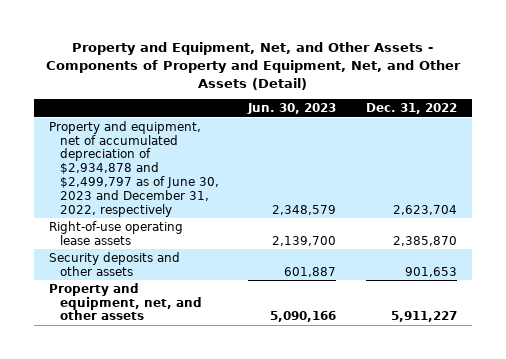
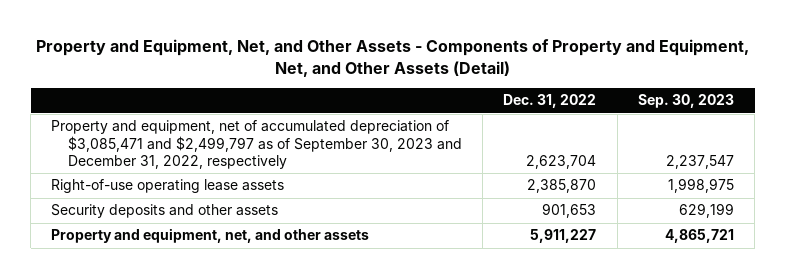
- | Jun. 30, 2023 | Dec. 31, 2022
+ | Dec. 31, 2022 | Sep. 30, 2023
- Property and equipment, net of accumulated depreciation of $2,934,878 and $2,499,797 as of June 30, 2023 and December 31, 2022, respectively | 2,348,579 | 2,623,704
+ Property and equipment, net of accumulated depreciation of $3,085,471 and $2,499,797 as of September 30, 2023 and December 31, 2022, respectively | 2,623,704 | 2,237,547

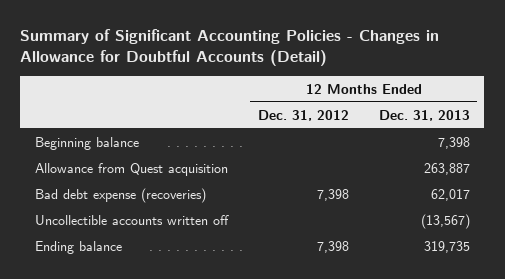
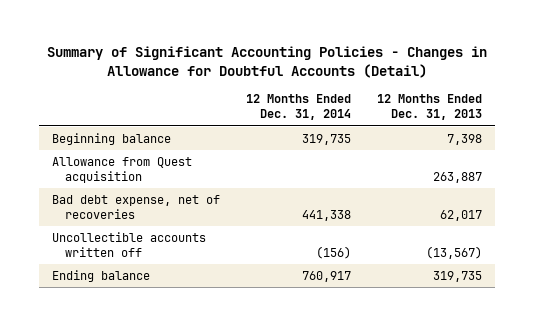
- | 12 Months Ended Dec. 31, 2012 | 12 Months Ended Dec. 31, 2013
+ | 12 Months Ended Dec. 31, 2014 | 12 Months Ended Dec. 31, 2013
- Bad debt expense (recoveries) | 7,398 | 62,017
+ Bad debt expense, net of recoveries | 441,338 | 62,017

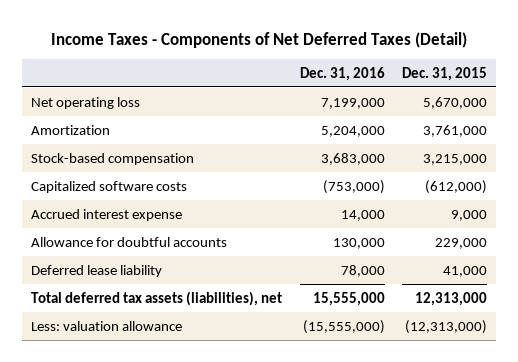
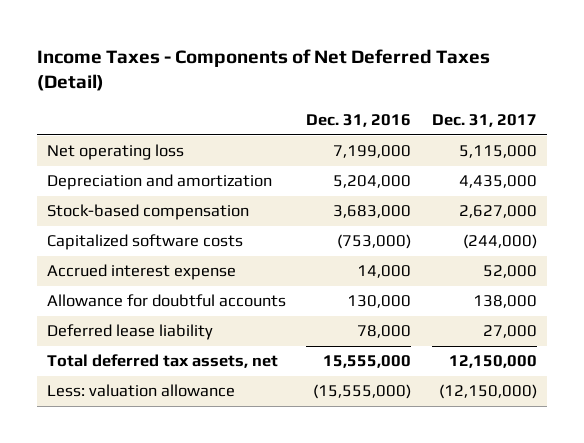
- | Dec. 31, 2016 | Dec. 31, 2015
+ | Dec. 31, 2016 | Dec. 31, 2017
- Amortization | 5,204,000 | 3,761,000
+ Depreciation and amortization | 5,204,000 | 4,435,000
- Total deferred tax assets (liabilities), net | 15,555,000 | 12,313,000
+ Total deferred tax assets, net | 15,555,000 | 12,150,000

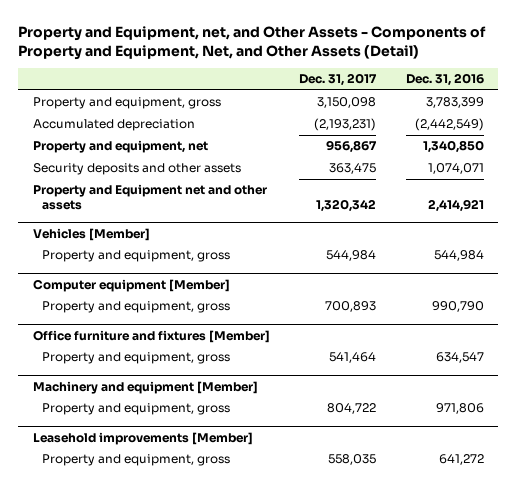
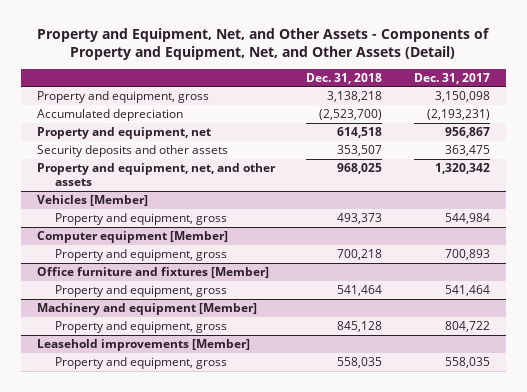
- Property and Equipment, net, and Other Assets - Components of Property and Equipment, Net, and Other Assets (Detail)
+ Property and Equipment, Net, and Other Assets - Components of Property and Equipment, Net, and Other Assets (Detail)
- | Dec. 31, 2017 | Dec. 31, 2016
+ | Dec. 31, 2018 | Dec. 31, 2017
- Property and Equipment net and other assets | 1,320,342 | 2,414,921
+ Property and equipment, net, and other assets | 968,025 | 1,320,342

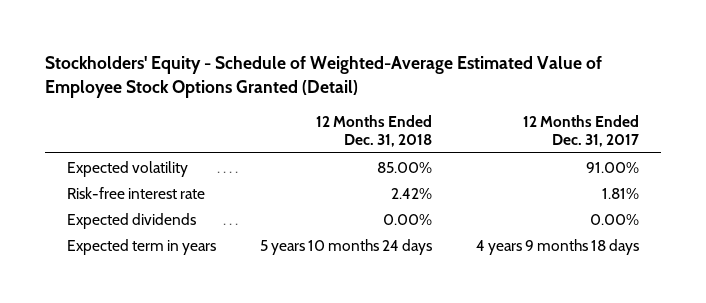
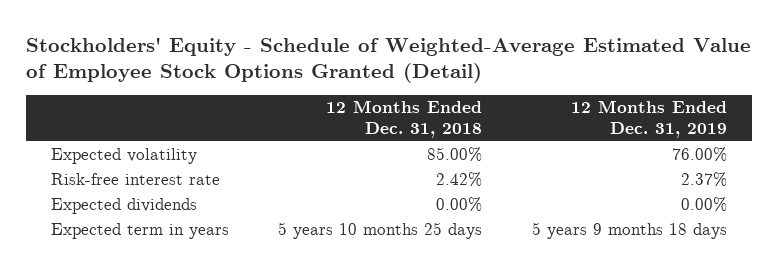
- | 12 Months Ended Dec. 31, 2018 | 12 Months Ended Dec. 31, 2017
+ | 12 Months Ended Dec. 31, 2018 | 12 Months Ended Dec. 31, 2019
- Expected term in years | 5 years 10 months 24 days | 4 years 9 months 18 days
+ Expected term in years | 5 years 10 months 25 days | 5 years 9 months 18 days

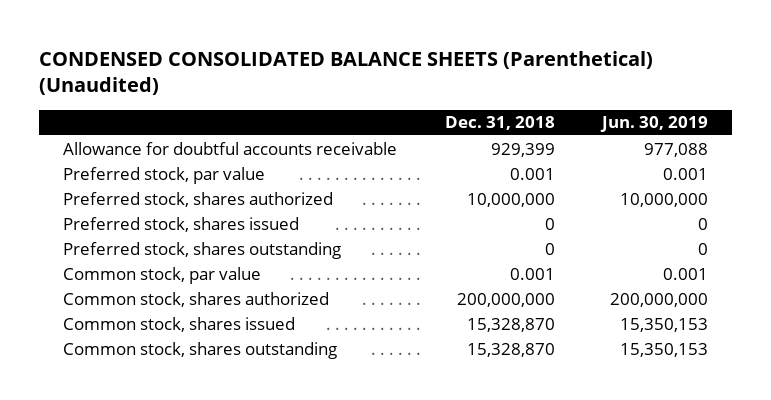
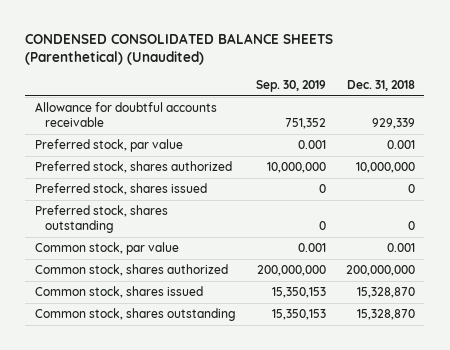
- | Dec. 31, 2018 | Jun. 30, 2019
+ | Sep. 30, 2019 | Dec. 31, 2018
- Allowance for doubtful accounts receivable | 929,399 | 977,088
+ Allowance for doubtful accounts receivable | 751,352 | 929,339

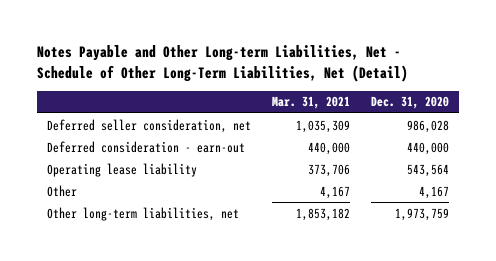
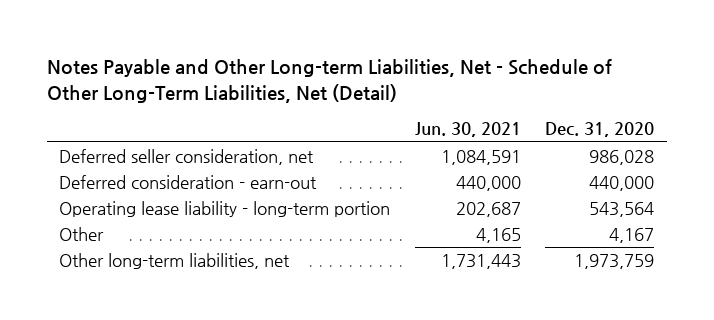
- | Mar. 31, 2021 | Dec. 31, 2020
+ | Jun. 30, 2021 | Dec. 31, 2020
- Operating lease liability | 373,706 | 543,564
+ Operating lease liability - long-term portion | 202,687 | 543,564

